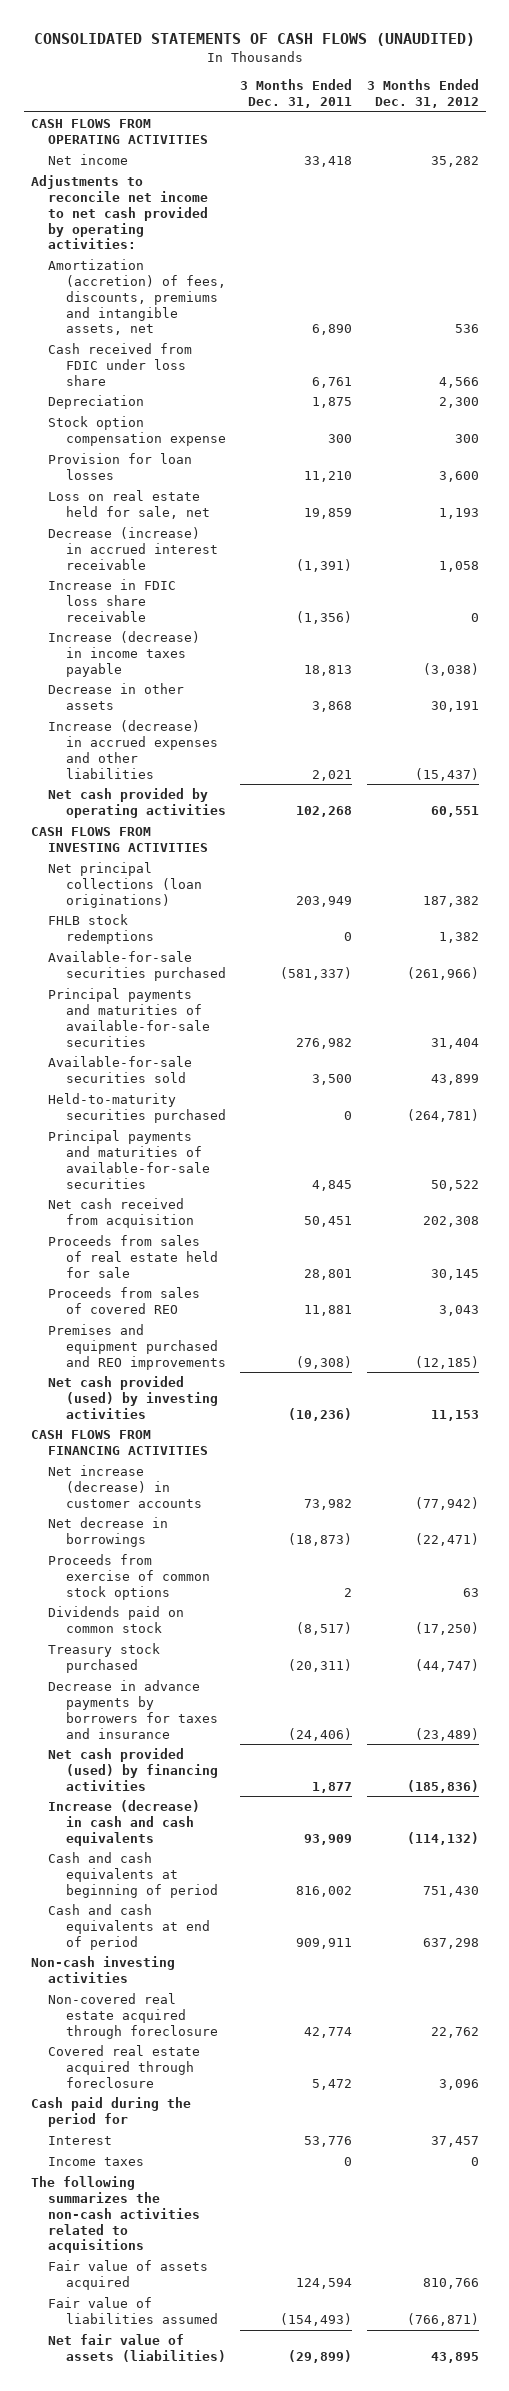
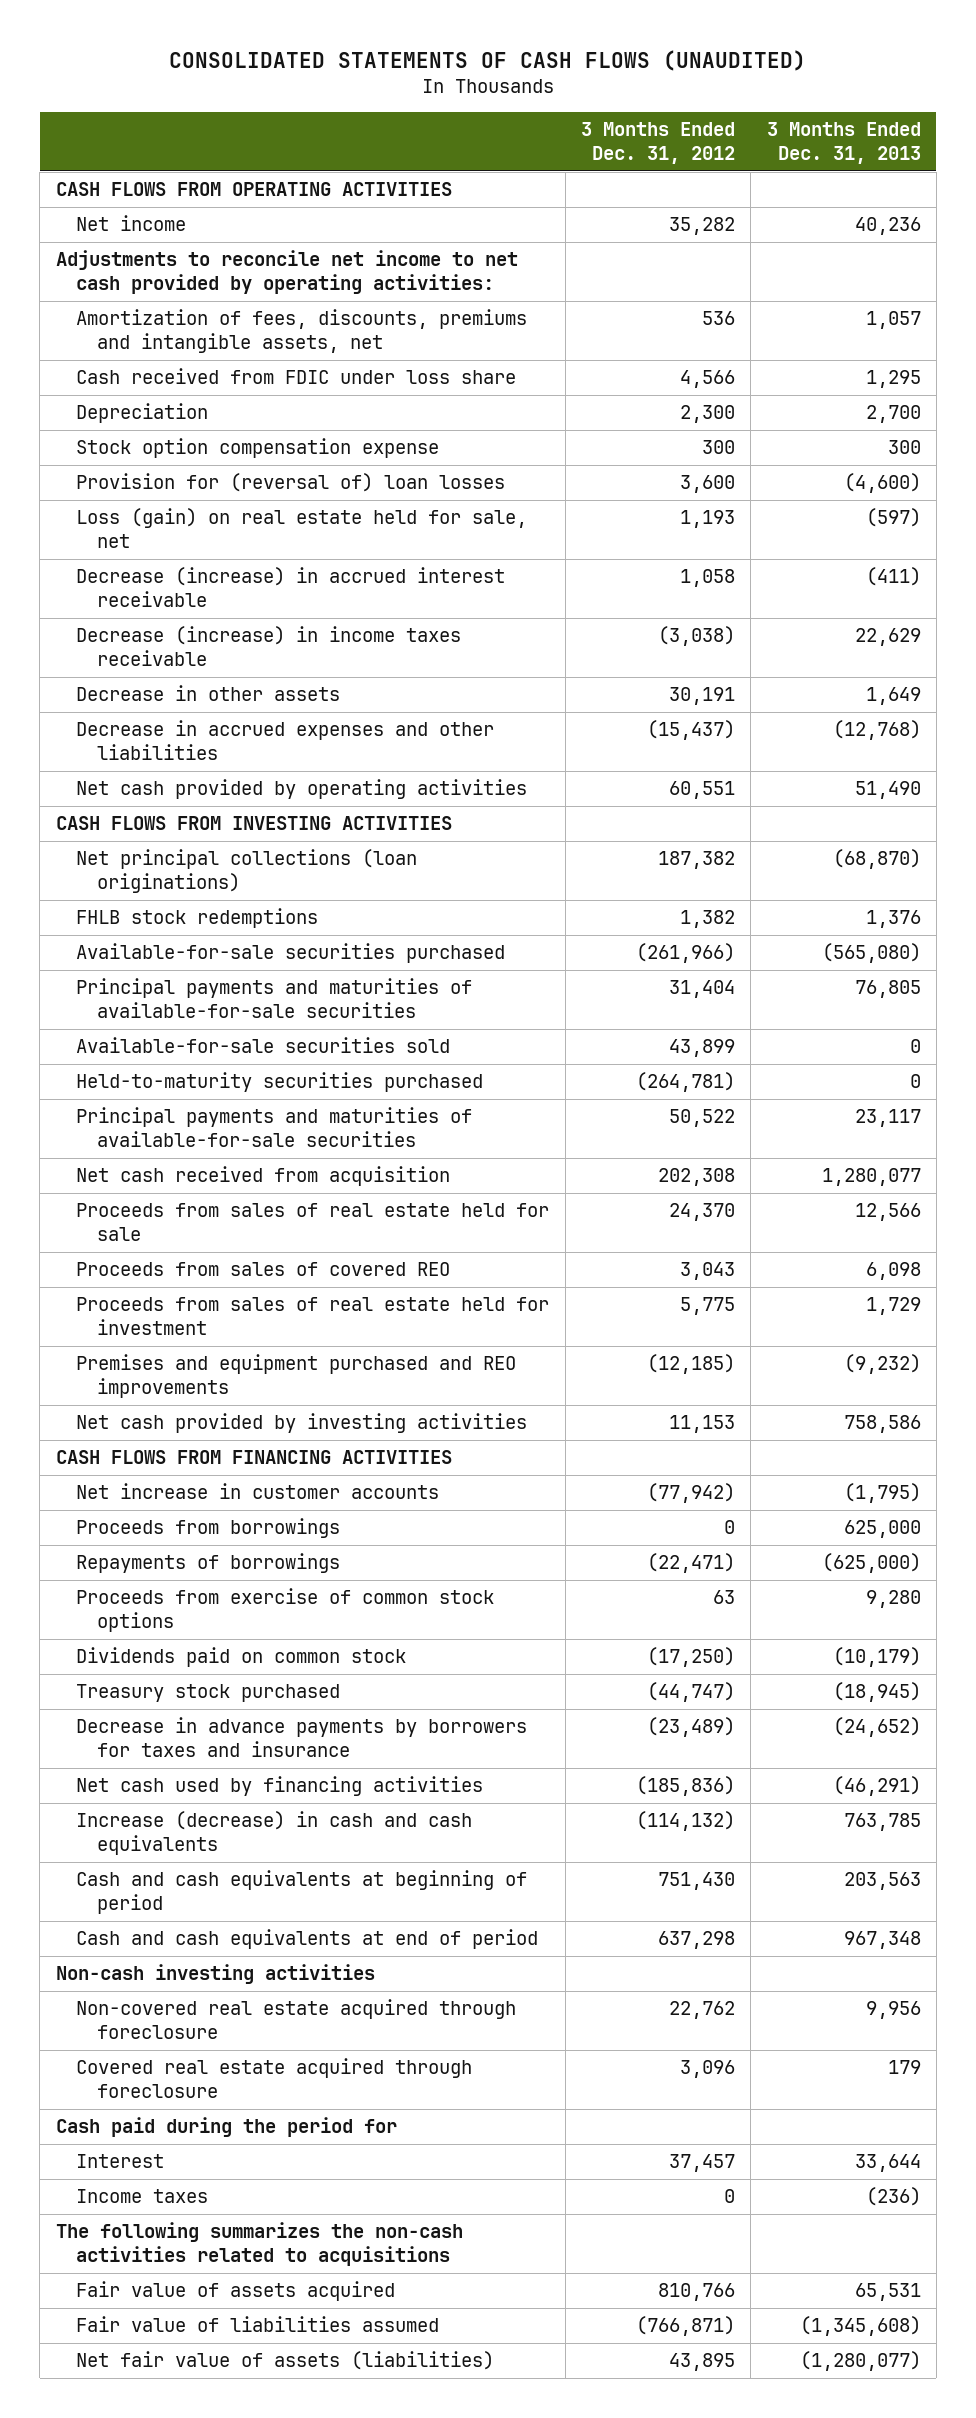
- | 3 Months Ended Dec. 31, 2011 | 3 Months Ended Dec. 31, 2012
+ | 3 Months Ended Dec. 31, 2012 | 3 Months Ended Dec. 31, 2013
- Amortization (accretion) of fees, discounts, premiums and intangible assets, net | 6,890 | 536
+ Amortization of fees, discounts, premiums and intangible assets, net | 536 | 1,057
- Provision for loan losses | 11,210 | 3,600
- Loss on real estate held for sale, net | 19,859 | 1,193
+ Provision for (reversal of) loan losses | 3,600 | (4,600)
+ Loss (gain) on real estate held for sale, net | 1,193 | (597)
- Increase in FDIC loss share receivable | (1,356) | 0
- Increase (decrease) in income taxes payable | 18,813 | (3,038)
+ Decrease (increase) in income taxes receivable | (3,038) | 22,629
- Increase (decrease) in accrued expenses and other liabilities | 2,021 | (15,437)
+ Decrease in accrued expenses and other liabilities | (15,437) | (12,768)
- Proceeds from sales of real estate held for sale | 28,801 | 30,145
+ Proceeds from sales of real estate held for sale | 24,370 | 12,566
+ Proceeds from sales of real estate held for investment | 5,775 | 1,729
- Net cash provided (used) by investing activities | (10,236) | 11,153
+ Net cash provided by investing activities | 11,153 | 758,586
- Net increase (decrease) in customer accounts | 73,982 | (77,942)
- Net decrease in borrowings | (18,873) | (22,471)
+ Net increase in customer accounts | (77,942) | (1,795)
+ Proceeds from borrowings | 0 | 625,000
+ Repayments of borrowings | (22,471) | (625,000)
- Net cash provided (used) by financing activities | 1,877 | (185,836)
+ Net cash used by financing activities | (185,836) | (46,291)

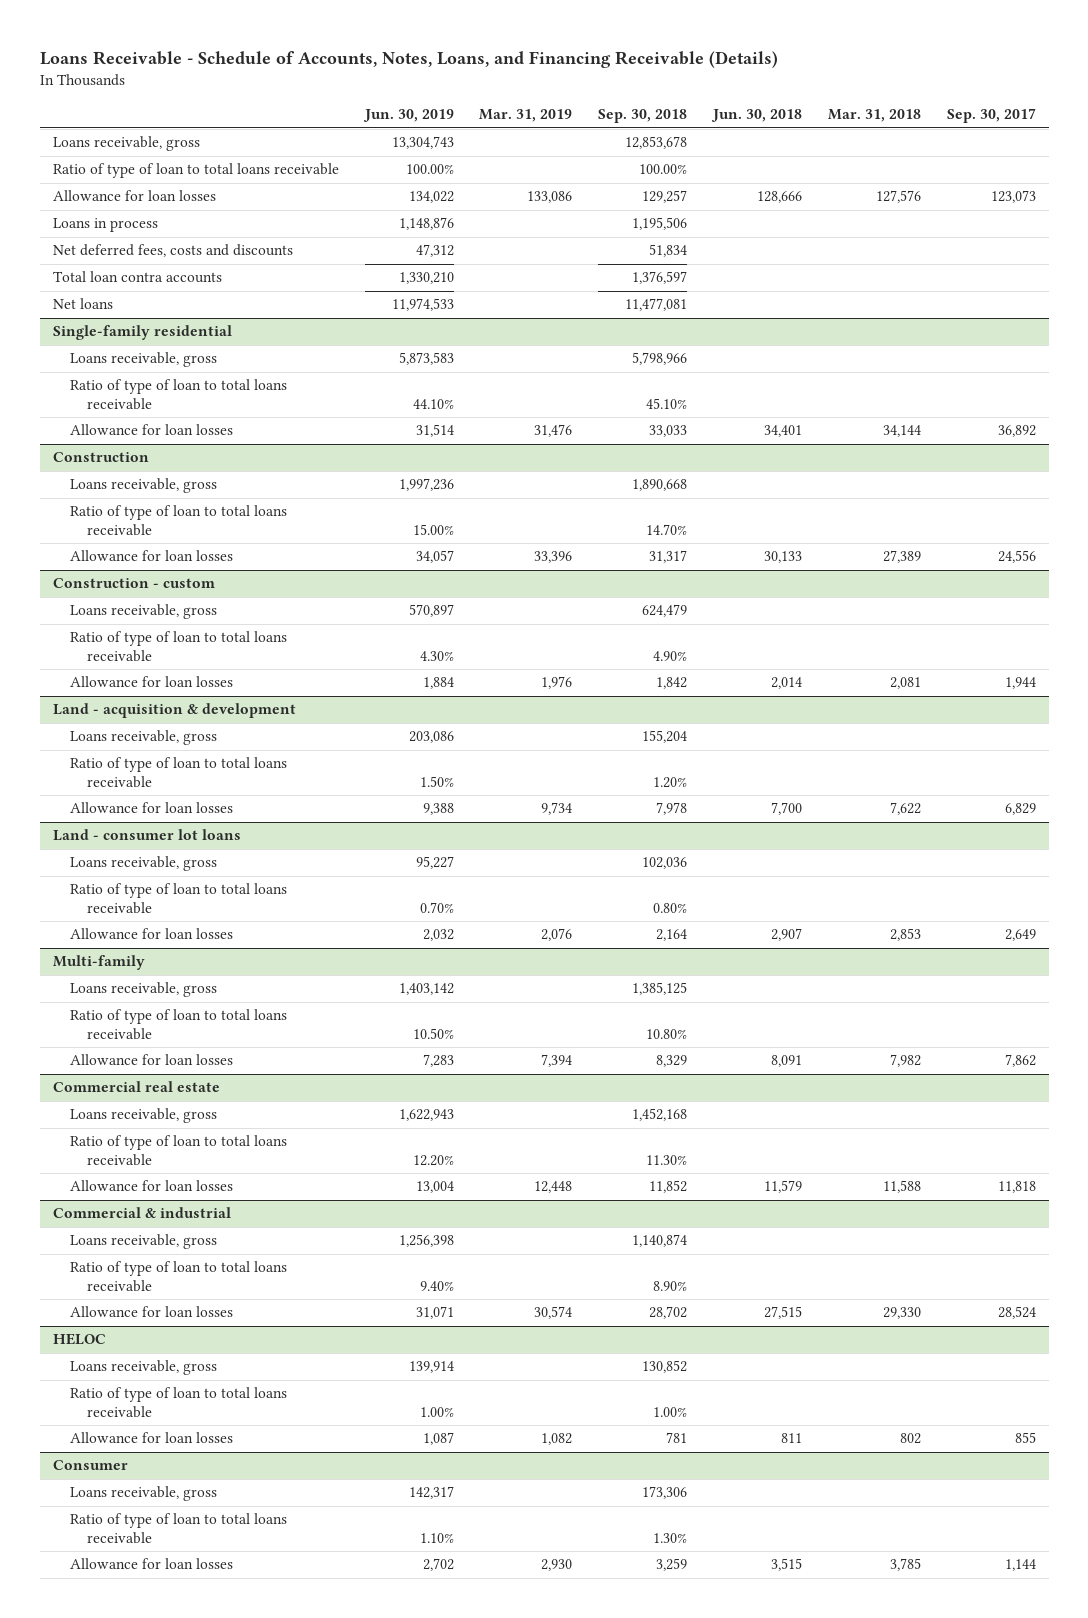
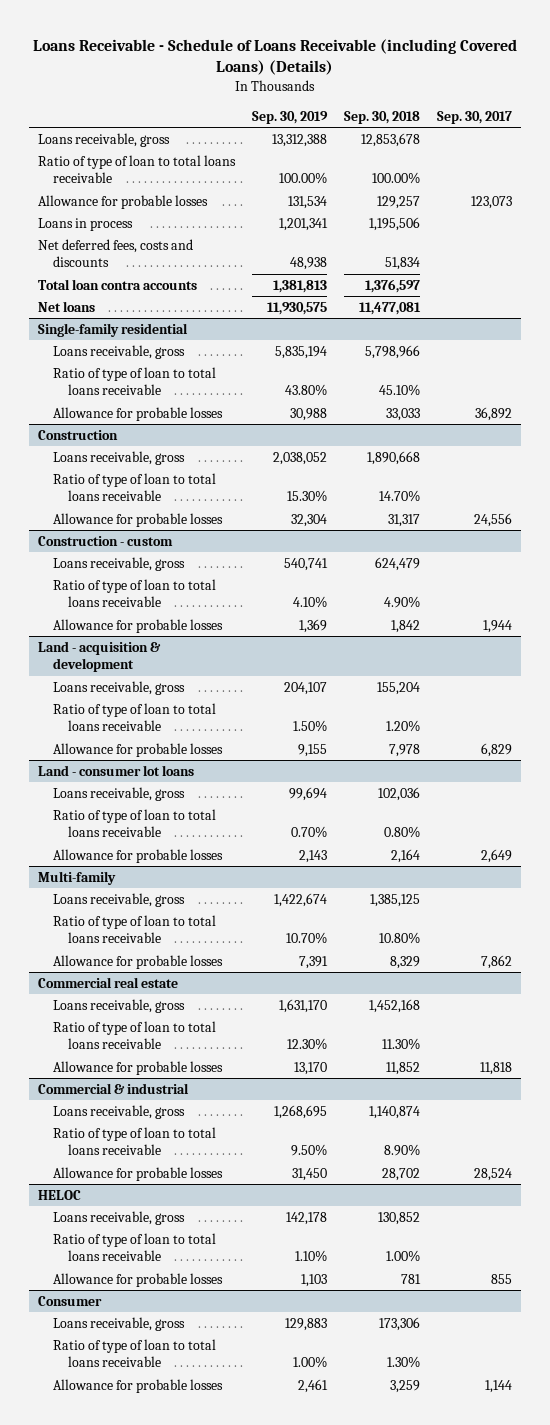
- Loans Receivable - Schedule of Accounts, Notes, Loans, and Financing Receivable (Details)
+ Loans Receivable - Schedule of Loans Receivable (including Covered Loans) (Details)
- | Jun. 30, 2019 | Mar. 31, 2019 | Sep. 30, 2018 | Jun. 30, 2018 | Mar. 31, 2018 | Sep. 30, 2017
+ | Sep. 30, 2019 | Sep. 30, 2018 | Sep. 30, 2017
- Allowance for loan losses | 134,022 | 133,086 | 129,257 | 128,666 | 127,576 | 123,073
+ Allowance for probable losses | 131,534 | 129,257 | 123,073
@ Single-family residential
- Allowance for loan losses | 31,514 | 31,476 | 33,033 | 34,401 | 34,144 | 36,892
+ Allowance for probable losses | 30,988 | 33,033 | 36,892
@ Construction
- Allowance for loan losses | 34,057 | 33,396 | 31,317 | 30,133 | 27,389 | 24,556
+ Allowance for probable losses | 32,304 | 31,317 | 24,556
@ Construction - custom
- Allowance for loan losses | 1,884 | 1,976 | 1,842 | 2,014 | 2,081 | 1,944
+ Allowance for probable losses | 1,369 | 1,842 | 1,944
@ Land - acquisition & development
- Allowance for loan losses | 9,388 | 9,734 | 7,978 | 7,700 | 7,622 | 6,829
+ Allowance for probable losses | 9,155 | 7,978 | 6,829
@ Land - consumer lot loans
- Allowance for loan losses | 2,032 | 2,076 | 2,164 | 2,907 | 2,853 | 2,649
+ Allowance for probable losses | 2,143 | 2,164 | 2,649
@ Multi-family
- Allowance for loan losses | 7,283 | 7,394 | 8,329 | 8,091 | 7,982 | 7,862
+ Allowance for probable losses | 7,391 | 8,329 | 7,862
@ Commercial real estate
- Allowance for loan losses | 13,004 | 12,448 | 11,852 | 11,579 | 11,588 | 11,818
+ Allowance for probable losses | 13,170 | 11,852 | 11,818
@ Commercial & industrial
- Allowance for loan losses | 31,071 | 30,574 | 28,702 | 27,515 | 29,330 | 28,524
+ Allowance for probable losses | 31,450 | 28,702 | 28,524
@ HELOC
- Allowance for loan losses | 1,087 | 1,082 | 781 | 811 | 802 | 855
+ Allowance for probable losses | 1,103 | 781 | 855
@ Consumer
- Allowance for loan losses | 2,702 | 2,930 | 3,259 | 3,515 | 3,785 | 1,144
+ Allowance for probable losses | 2,461 | 3,259 | 1,144

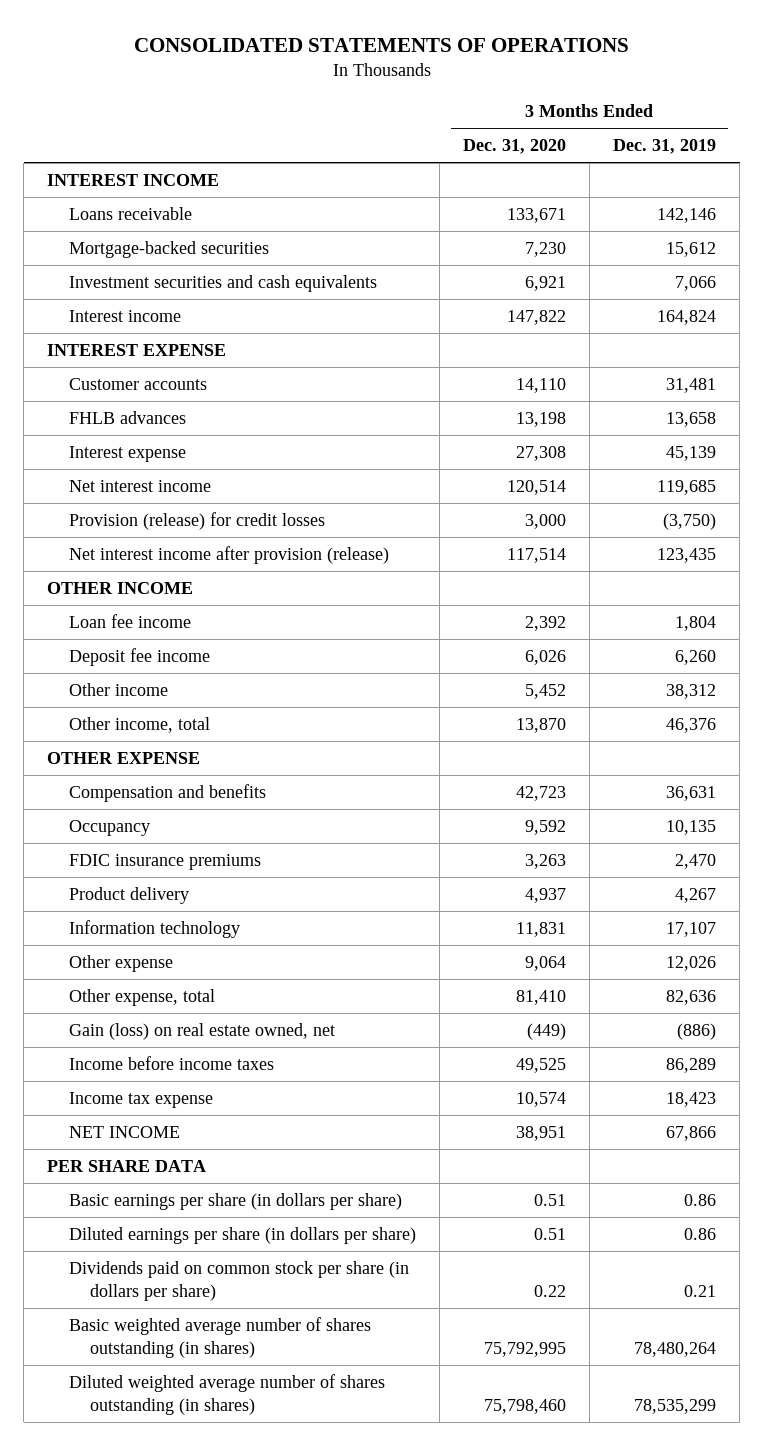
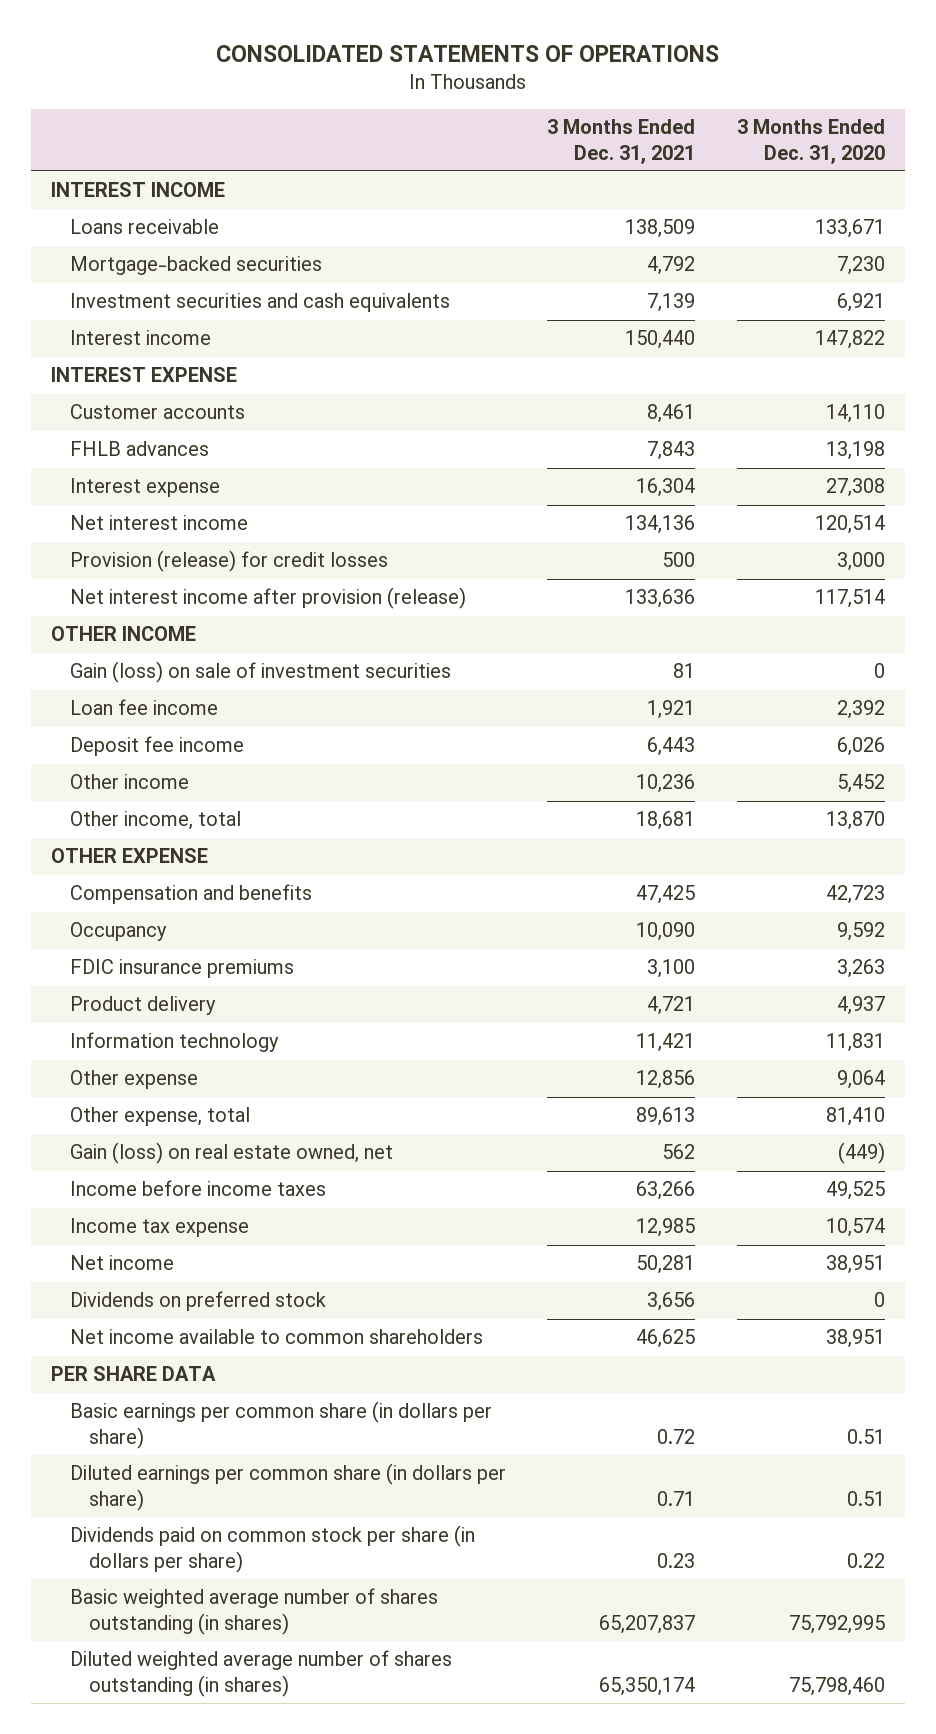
- | 3 Months Ended Dec. 31, 2020 | 3 Months Ended Dec. 31, 2019
+ | 3 Months Ended Dec. 31, 2021 | 3 Months Ended Dec. 31, 2020
+ Gain (loss) on sale of investment securities | 81 | 0
- NET INCOME | 38,951 | 67,866
+ Net income | 50,281 | 38,951
+ Dividends on preferred stock | 3,656 | 0
+ Net income available to common shareholders | 46,625 | 38,951
- Basic earnings per share (in dollars per share) | 0.51 | 0.86
- Diluted earnings per share (in dollars per share) | 0.51 | 0.86
+ Basic earnings per common share (in dollars per share) | 0.72 | 0.51
+ Diluted earnings per common share (in dollars per share) | 0.71 | 0.51

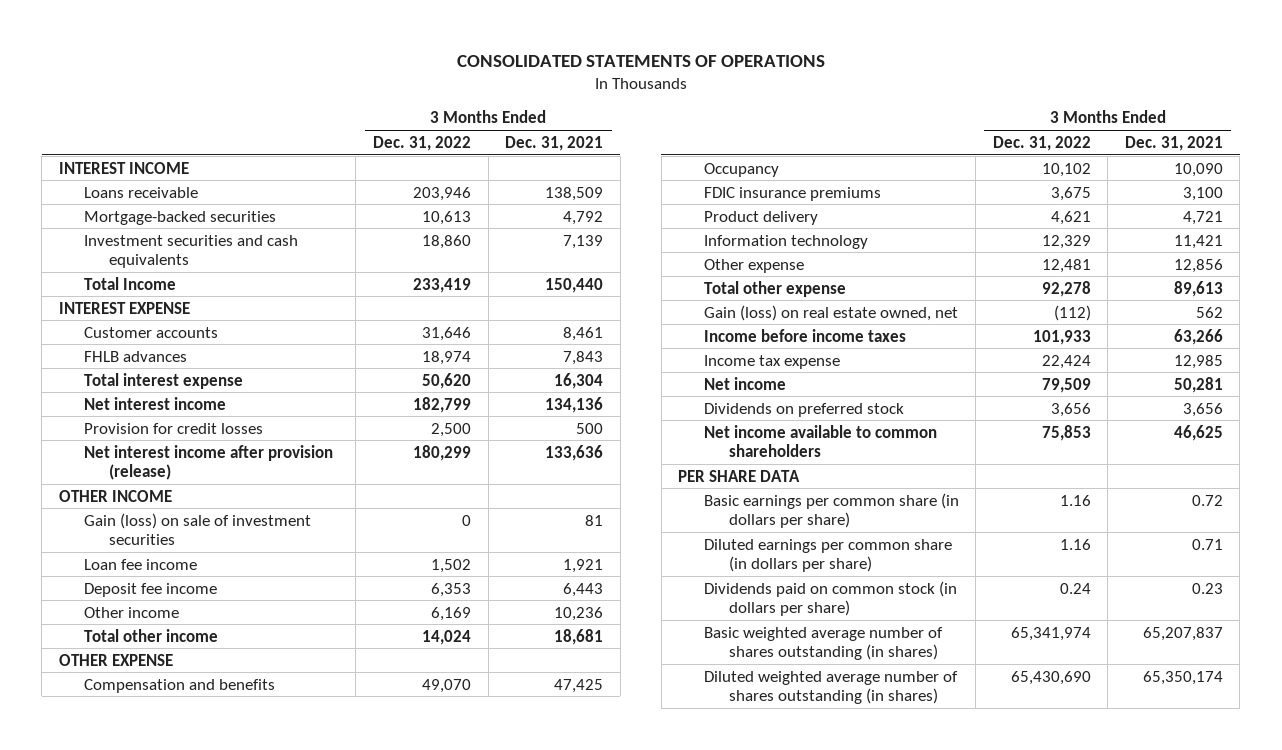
- | 3 Months Ended Dec. 31, 2021 | 3 Months Ended Dec. 31, 2020
+ | 3 Months Ended Dec. 31, 2022 | 3 Months Ended Dec. 31, 2021
- Interest income | 150,440 | 147,822
+ Total Income | 233,419 | 150,440
- Interest expense | 16,304 | 27,308
+ Total interest expense | 50,620 | 16,304
- Provision (release) for credit losses | 500 | 3,000
+ Provision for credit losses | 2,500 | 500
- Other income, total | 18,681 | 13,870
+ Total other income | 14,024 | 18,681
- Other expense, total | 89,613 | 81,410
+ Total other expense | 92,278 | 89,613
- Dividends paid on common stock per share (in dollars per share) | 0.23 | 0.22
+ Dividends paid on common stock (in dollars per share) | 0.24 | 0.23

